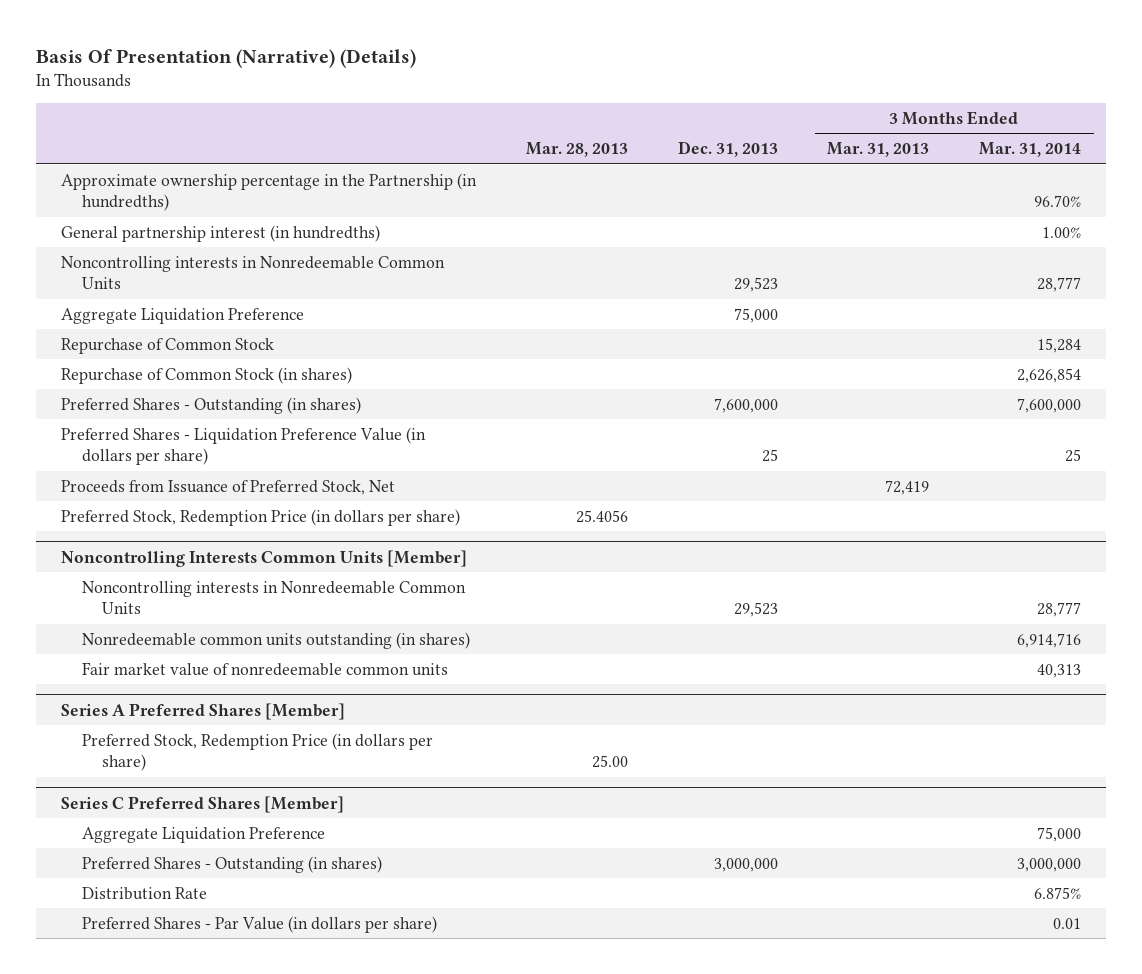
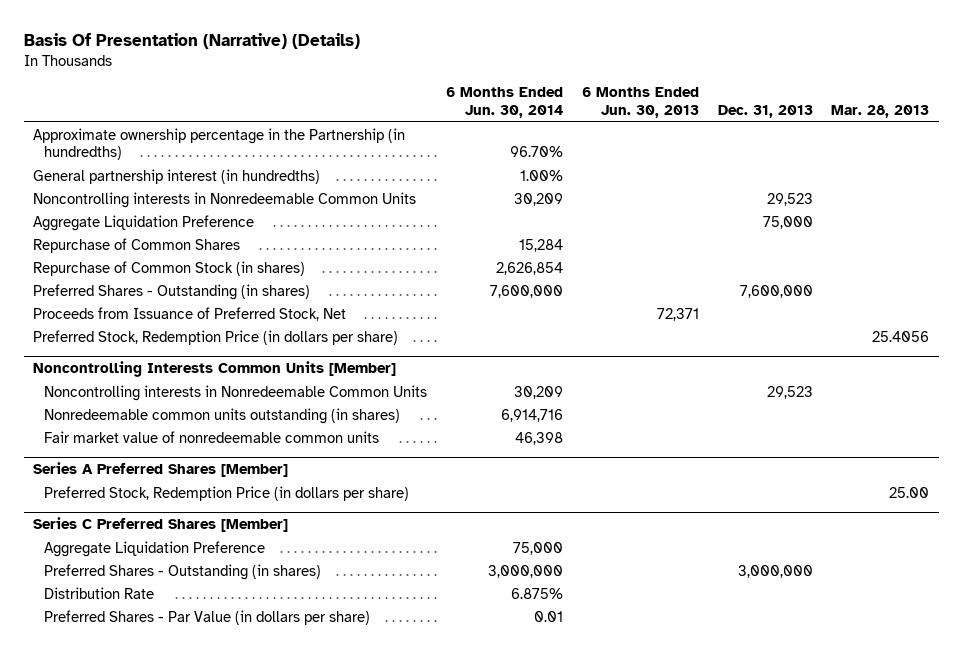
- | Mar. 28, 2013 | Dec. 31, 2013 | 3 Months Ended Mar. 31, 2013 | 3 Months Ended Mar. 31, 2014
+ | 6 Months Ended Jun. 30, 2014 | 6 Months Ended Jun. 30, 2013 | Dec. 31, 2013 | Mar. 28, 2013
- Repurchase of Common Stock | | | | 15,284
+ Repurchase of Common Shares | 15,284 | | |
- Preferred Shares - Liquidation Preference Value (in dollars per share) | | 25 | | 25

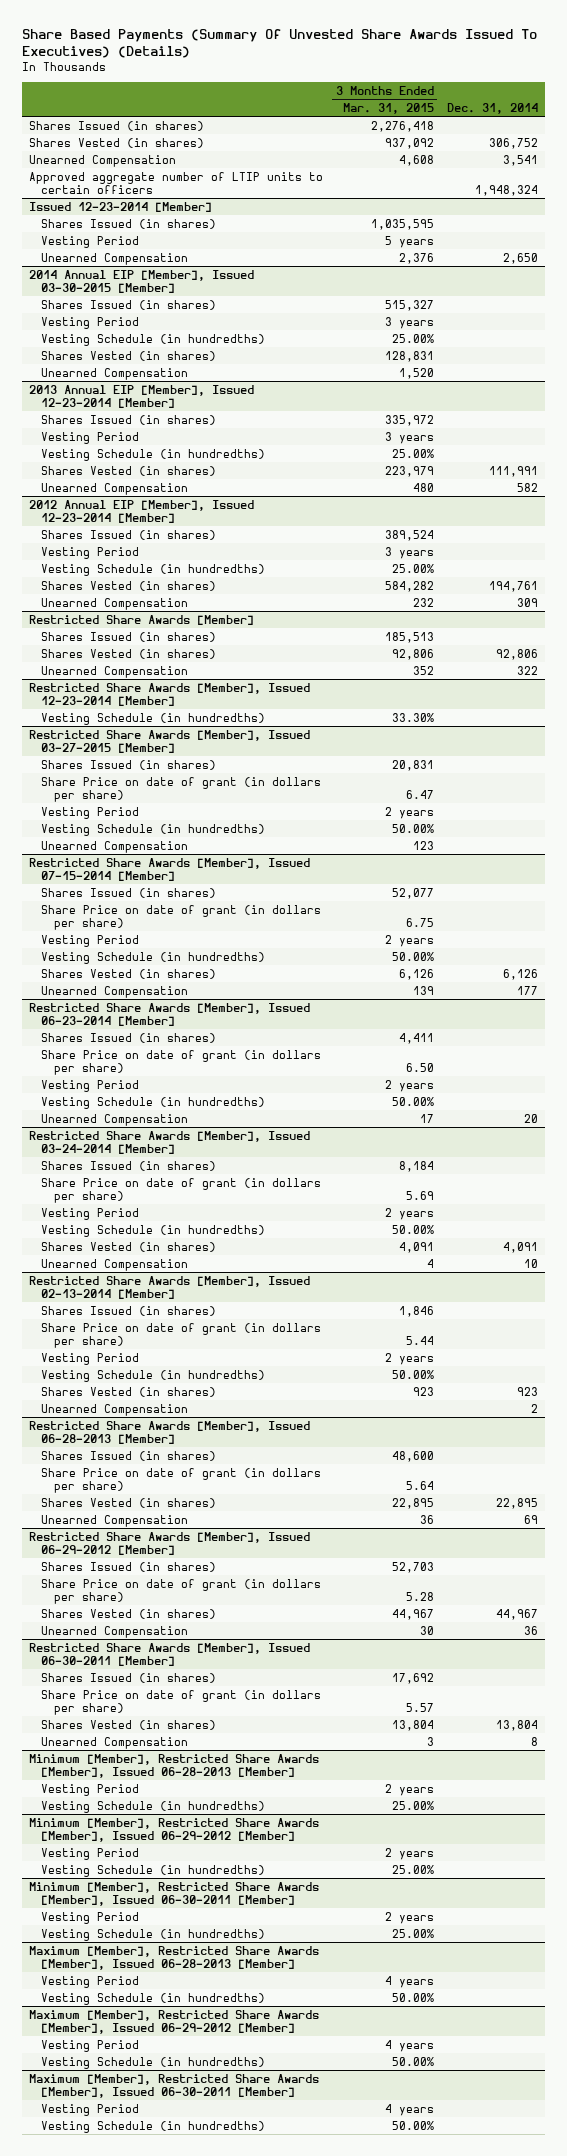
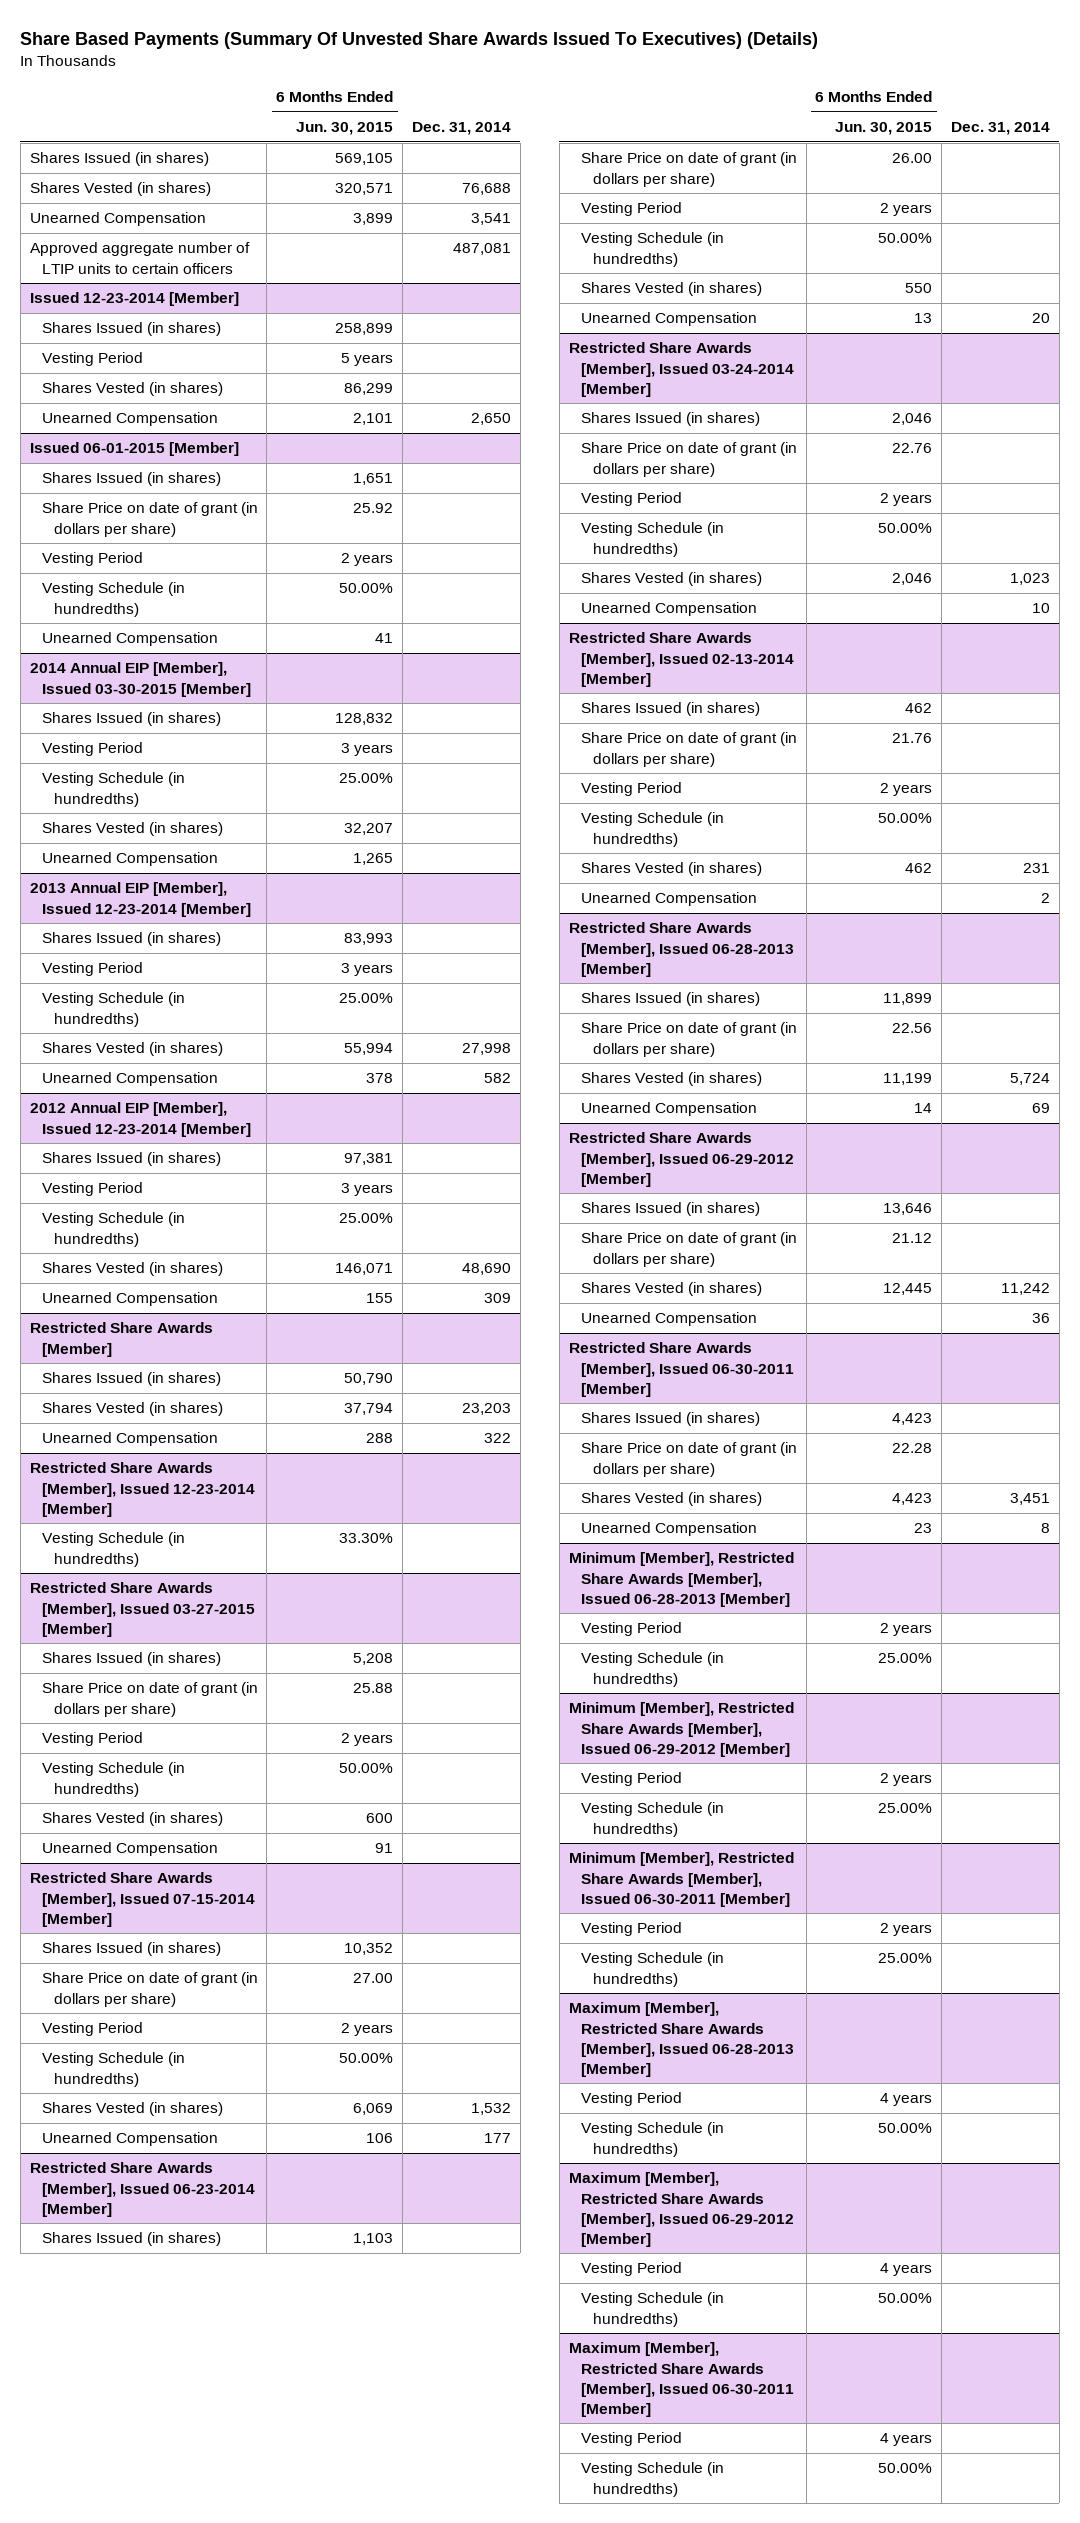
- | 3 Months Ended Mar. 31, 2015 | Dec. 31, 2014
+ | 6 Months Ended Jun. 30, 2015 | Dec. 31, 2014
- Shares Vested (in shares) | 937,092 | 306,752
+ Shares Vested (in shares) | 320,571 | 76,688
- Approved aggregate number of LTIP units to certain officers | | 1,948,324
+ Approved aggregate number of LTIP units to certain officers | | 487,081
@ Issued 12-23-2014 [Member]
+ Shares Vested (in shares) | 86,299 |
+ Issued 06-01-2015 [Member]
+ Shares Issued (in shares) | 1,651 |
+ Share Price on date of grant (in dollars per share) | 25.92 |
+ Vesting Period | 2 years |
+ Vesting Schedule (in hundredths) | 50.00% |
+ Unearned Compensation | 41 |
@ 2013 Annual EIP [Member], Issued 12-23-2014 [Member]
- Shares Vested (in shares) | 223,979 | 111,991
+ Shares Vested (in shares) | 55,994 | 27,998
@ 2012 Annual EIP [Member], Issued 12-23-2014 [Member]
- Shares Vested (in shares) | 584,282 | 194,761
+ Shares Vested (in shares) | 146,071 | 48,690
@ Restricted Share Awards [Member]
- Shares Vested (in shares) | 92,806 | 92,806
+ Shares Vested (in shares) | 37,794 | 23,203
@ Restricted Share Awards [Member], Issued 03-27-2015 [Member]
+ Shares Vested (in shares) | 600 |
@ Restricted Share Awards [Member], Issued 07-15-2014 [Member]
- Shares Vested (in shares) | 6,126 | 6,126
+ Shares Vested (in shares) | 6,069 | 1,532
@ Restricted Share Awards [Member], Issued 06-23-2014 [Member]
+ Shares Vested (in shares) | 550 |
@ Restricted Share Awards [Member], Issued 03-24-2014 [Member]
- Shares Vested (in shares) | 4,091 | 4,091
+ Shares Vested (in shares) | 2,046 | 1,023
@ Restricted Share Awards [Member], Issued 02-13-2014 [Member]
- Shares Vested (in shares) | 923 | 923
+ Shares Vested (in shares) | 462 | 231
@ Restricted Share Awards [Member], Issued 06-28-2013 [Member]
- Shares Vested (in shares) | 22,895 | 22,895
+ Shares Vested (in shares) | 11,199 | 5,724
@ Restricted Share Awards [Member], Issued 06-29-2012 [Member]
- Shares Vested (in shares) | 44,967 | 44,967
+ Shares Vested (in shares) | 12,445 | 11,242
@ Restricted Share Awards [Member], Issued 06-30-2011 [Member]
- Shares Vested (in shares) | 13,804 | 13,804
+ Shares Vested (in shares) | 4,423 | 3,451

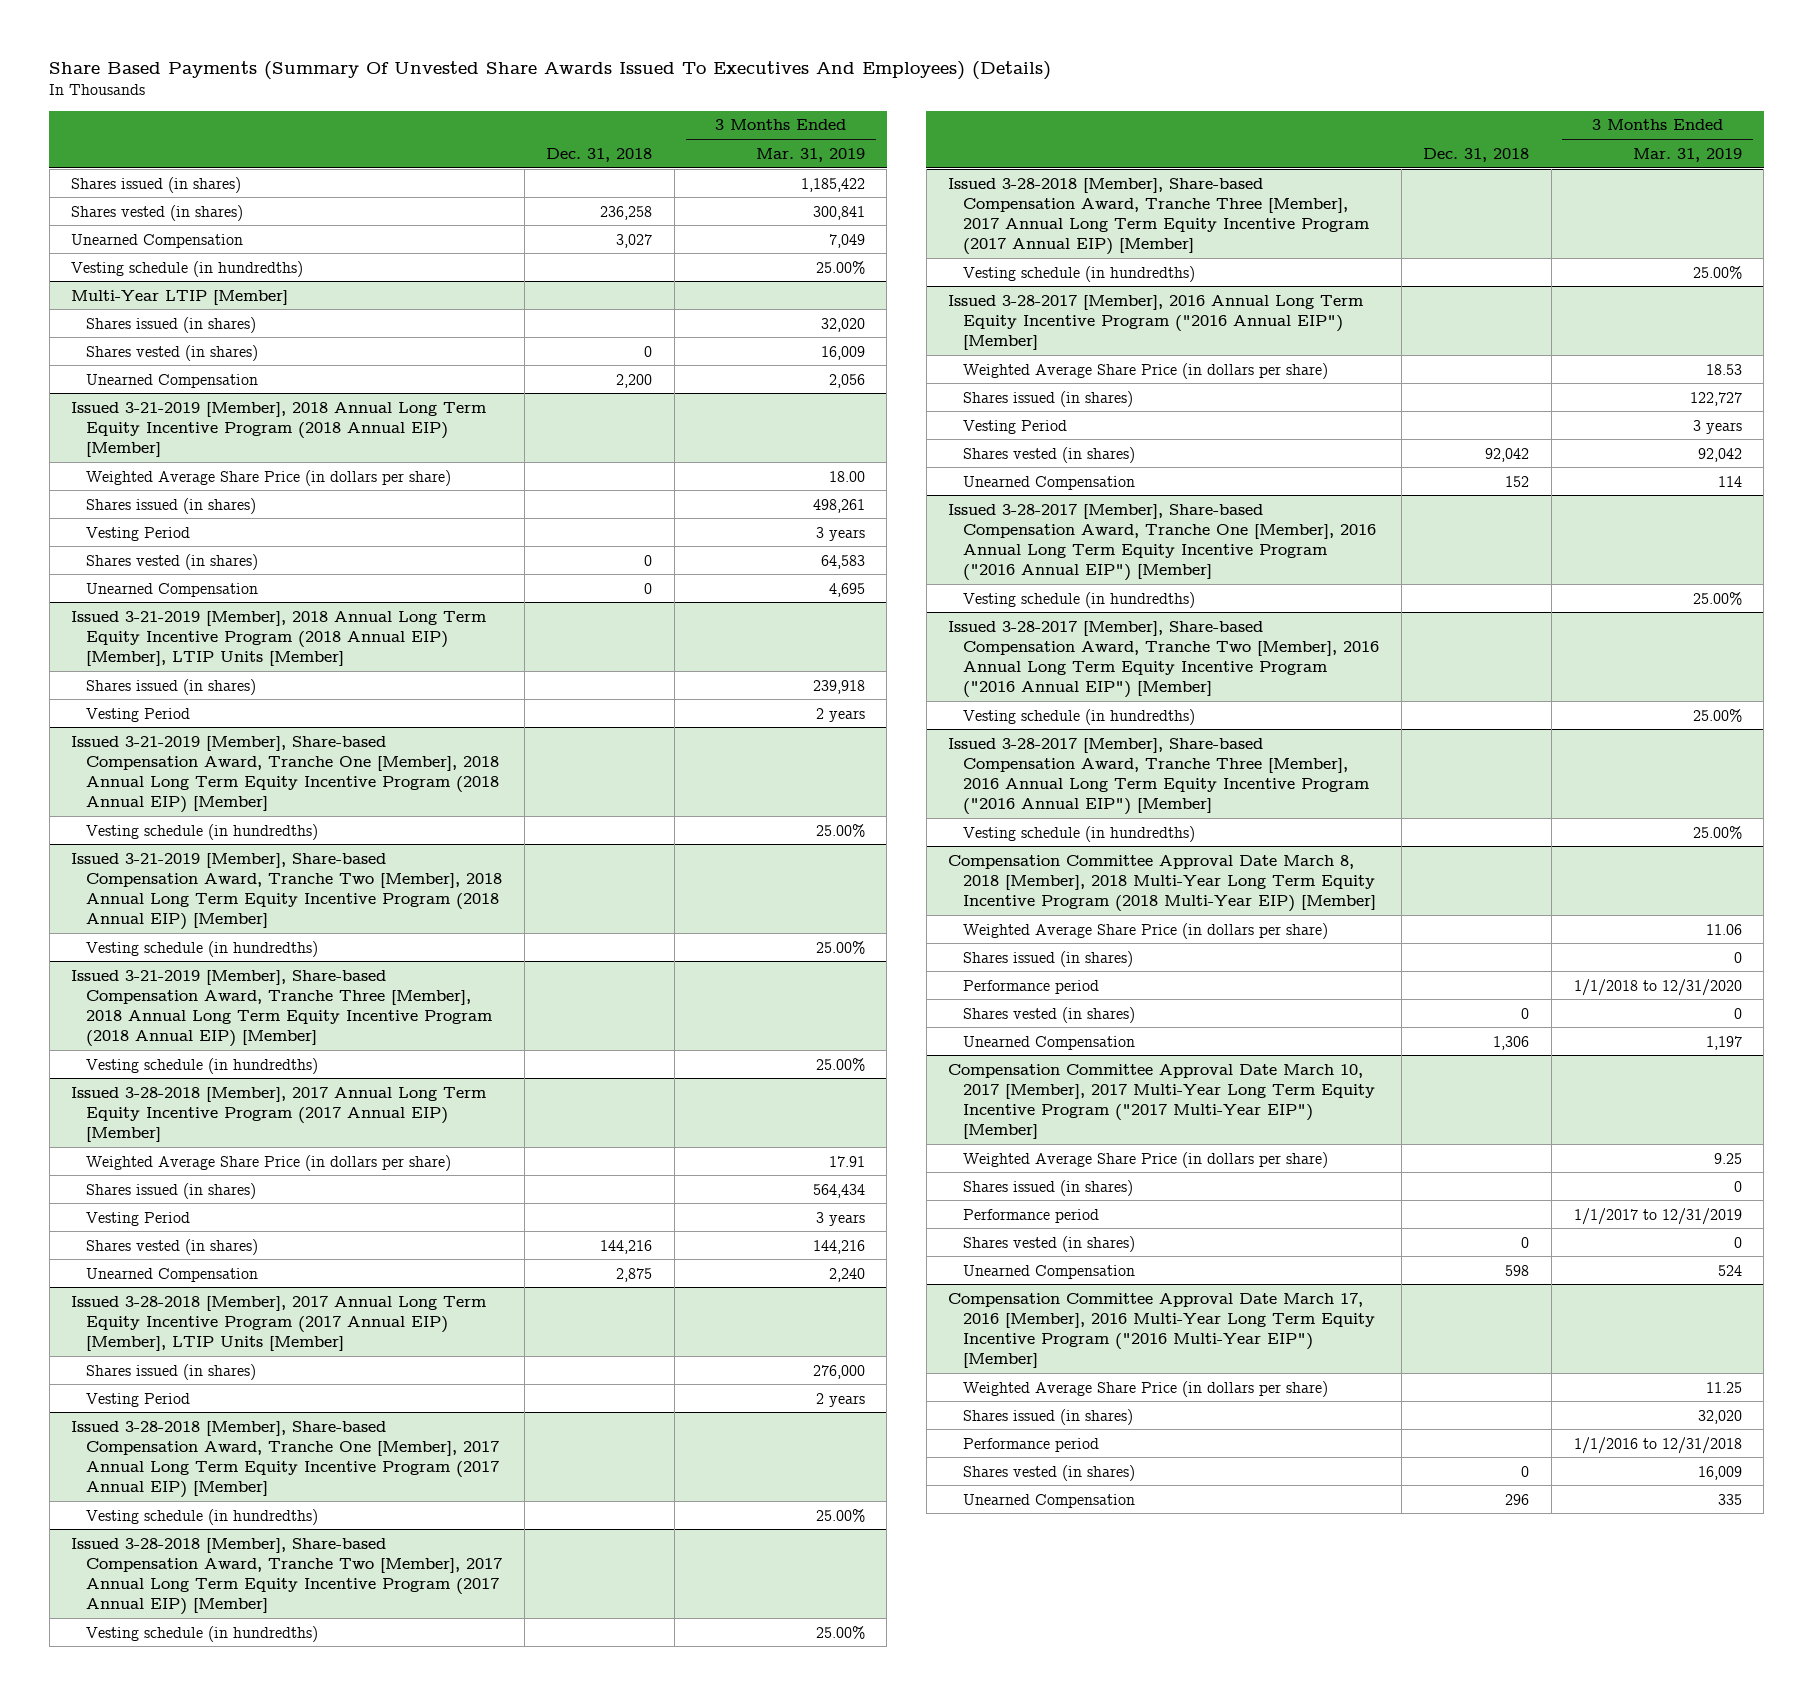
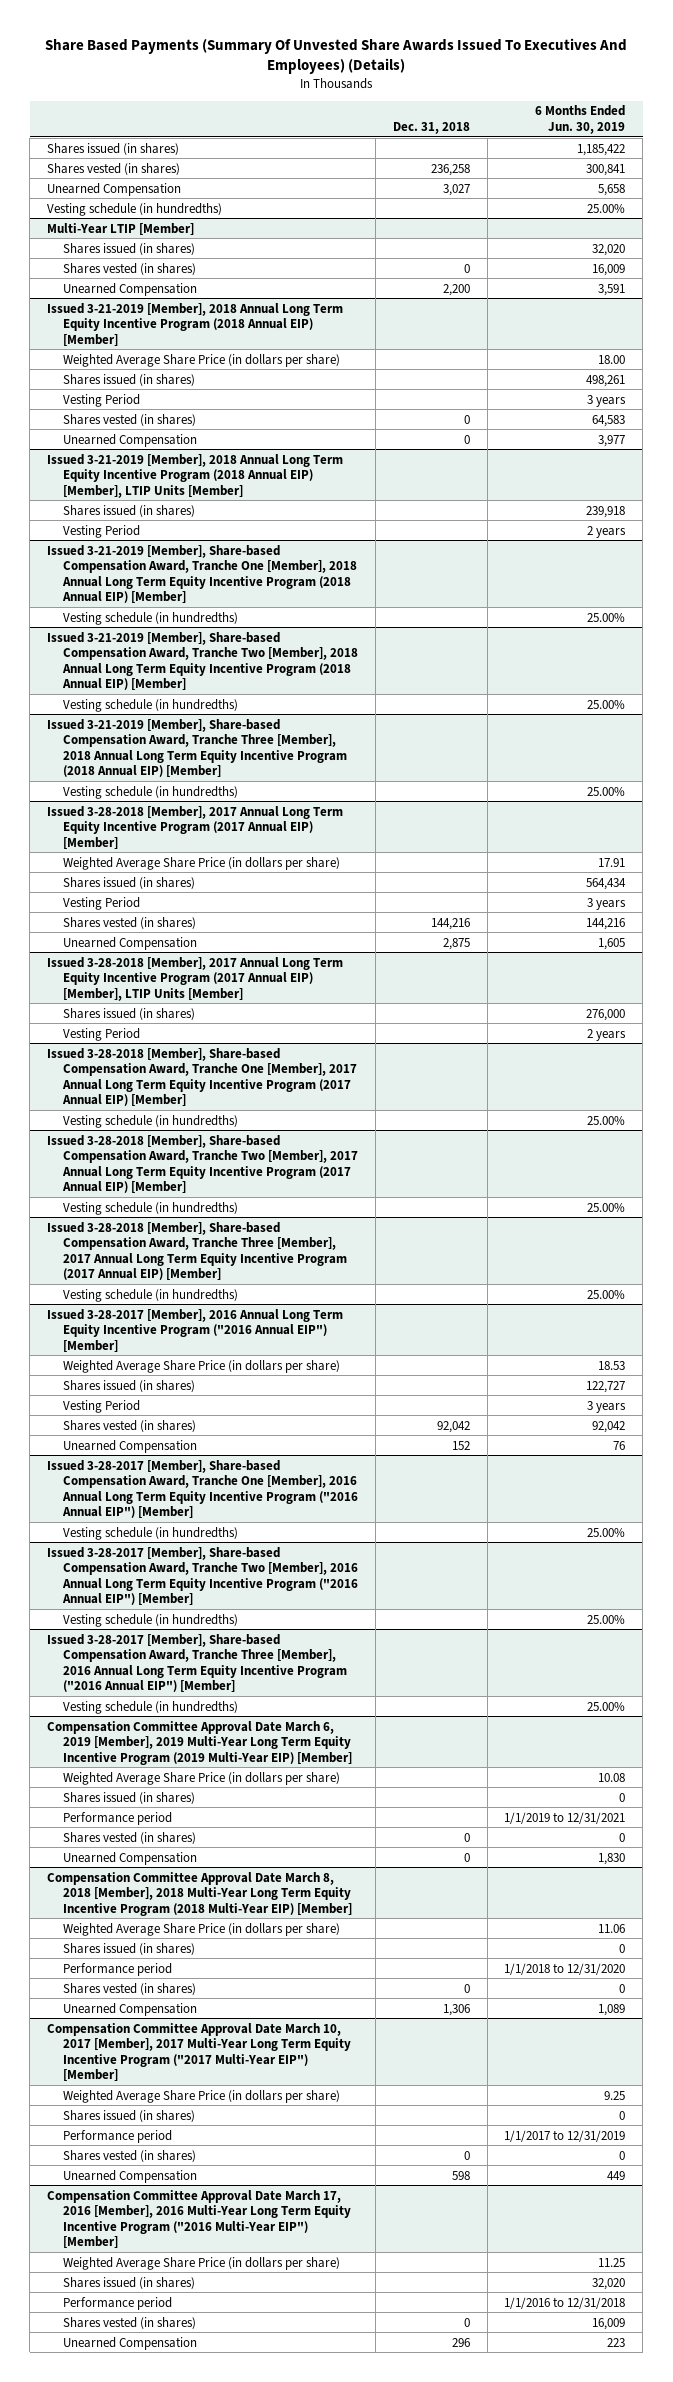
- | Dec. 31, 2018 | 3 Months Ended Mar. 31, 2019
+ | Dec. 31, 2018 | 6 Months Ended Jun. 30, 2019
+ Compensation Committee Approval Date March 6, 2019 [Member], 2019 Multi-Year Long Term Equity Incentive Program (2019 Multi-Year EIP) [Member]
+ Weighted Average Share Price (in dollars per share) | | 10.08
+ Shares issued (in shares) | | 0
+ Performance period | | 1/1/2019 to 12/31/2021
+ Shares vested (in shares) | 0 | 0
+ Unearned Compensation | 0 | 1,830

